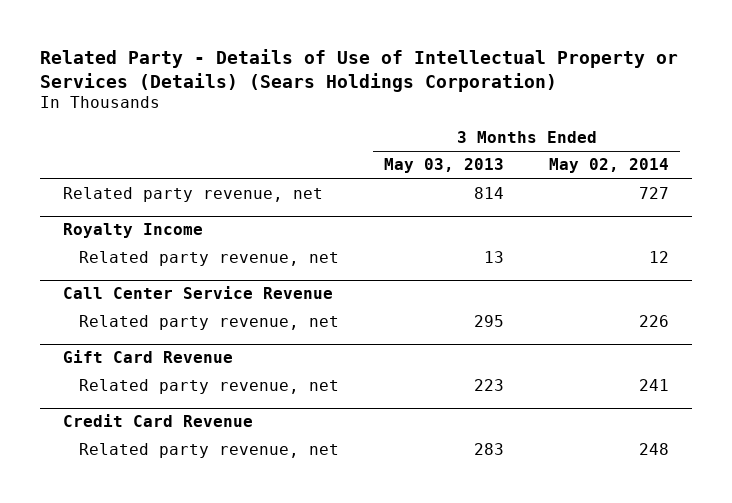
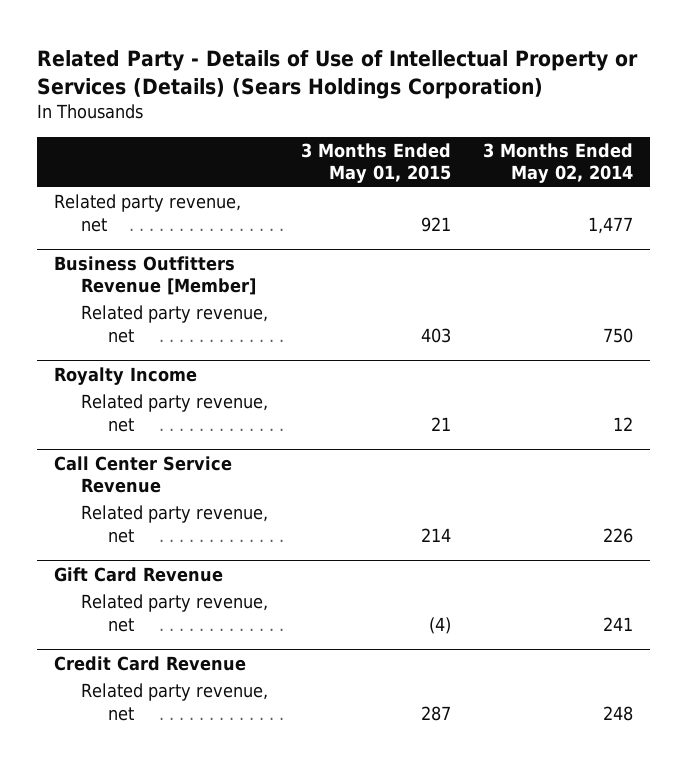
- | 3 Months Ended May 03, 2013 | 3 Months Ended May 02, 2014
+ | 3 Months Ended May 01, 2015 | 3 Months Ended May 02, 2014
- Related party revenue, net | 814 | 727
+ Related party revenue, net | 921 | 1,477
+ Business Outfitters Revenue [Member]
+ Related party revenue, net | 403 | 750

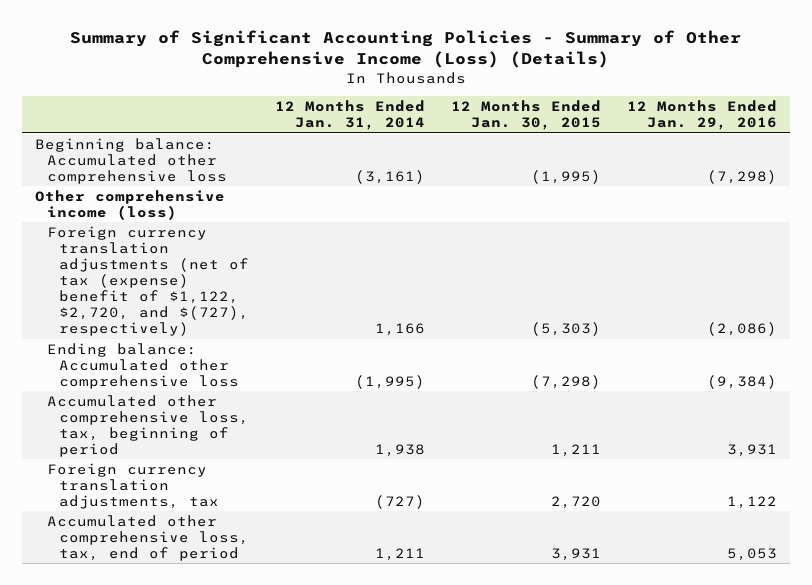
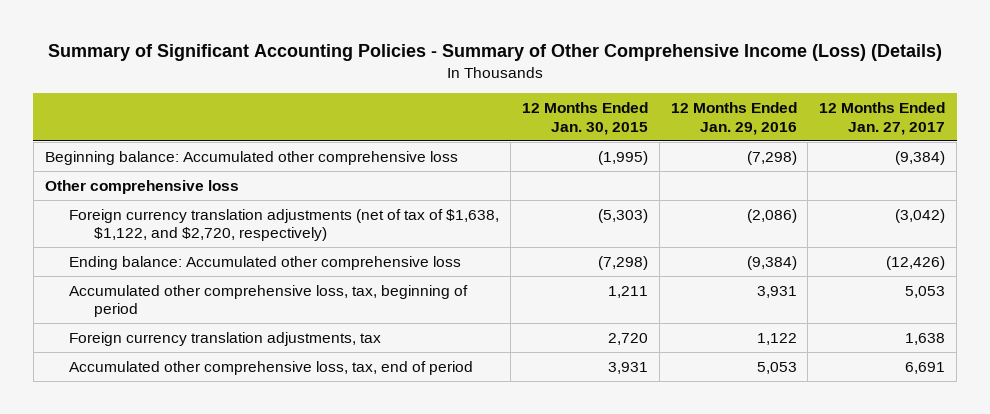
- | 12 Months Ended Jan. 31, 2014 | 12 Months Ended Jan. 30, 2015 | 12 Months Ended Jan. 29, 2016
+ | 12 Months Ended Jan. 30, 2015 | 12 Months Ended Jan. 29, 2016 | 12 Months Ended Jan. 27, 2017
- Other comprehensive income (loss)
- Foreign currency translation adjustments (net of tax (expense) benefit of $1,122, $2,720, and $(727), respectively) | 1,166 | (5,303) | (2,086)
+ Other comprehensive loss
+ Foreign currency translation adjustments (net of tax of $1,638, $1,122, and $2,720, respectively) | (5,303) | (2,086) | (3,042)

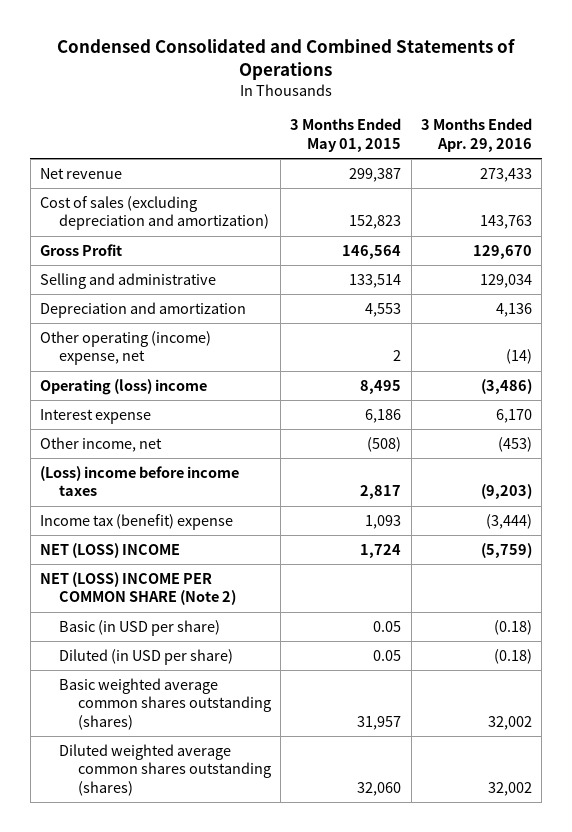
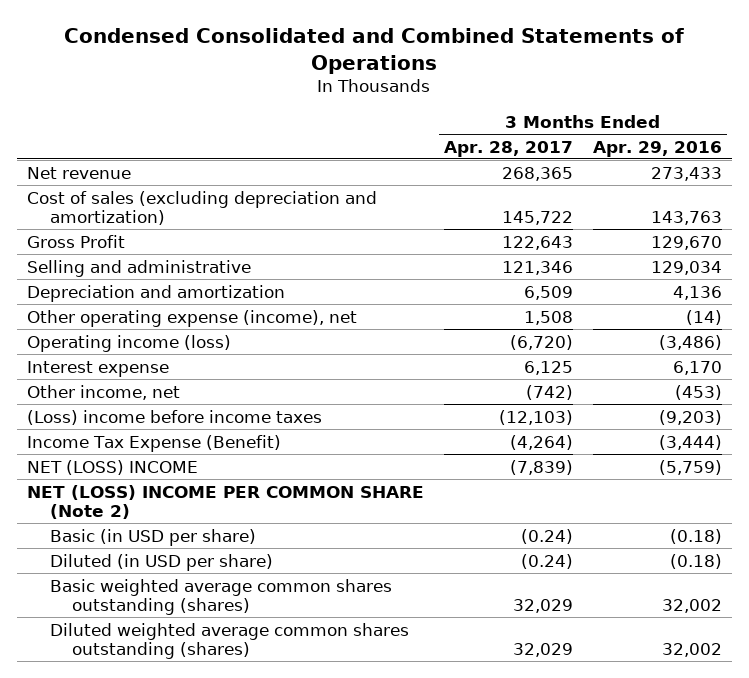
- | 3 Months Ended May 01, 2015 | 3 Months Ended Apr. 29, 2016
+ | 3 Months Ended Apr. 28, 2017 | 3 Months Ended Apr. 29, 2016
- Other operating (income) expense, net | 2 | (14)
- Operating (loss) income | 8,495 | (3,486)
+ Other operating expense (income), net | 1,508 | (14)
+ Operating income (loss) | (6,720) | (3,486)
- Income tax (benefit) expense | 1,093 | (3,444)
+ Income Tax Expense (Benefit) | (4,264) | (3,444)

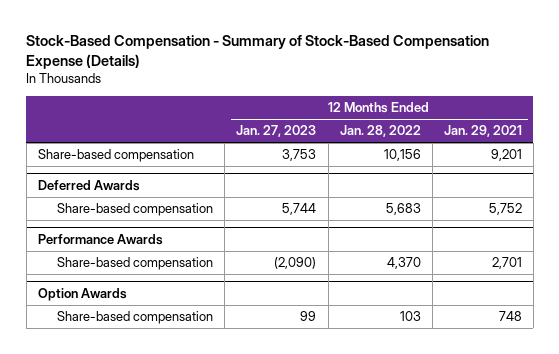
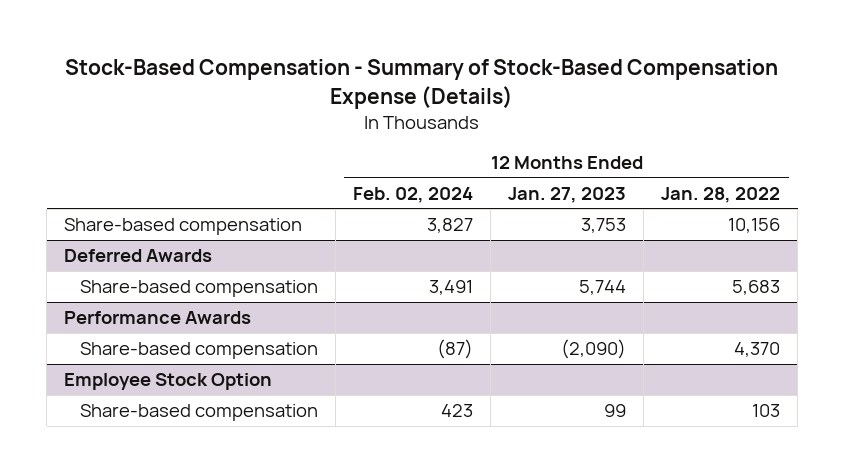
- | 12 Months Ended Jan. 27, 2023 | 12 Months Ended Jan. 28, 2022 | 12 Months Ended Jan. 29, 2021
+ | 12 Months Ended Feb. 02, 2024 | 12 Months Ended Jan. 27, 2023 | 12 Months Ended Jan. 28, 2022
- Option Awards
+ Employee Stock Option

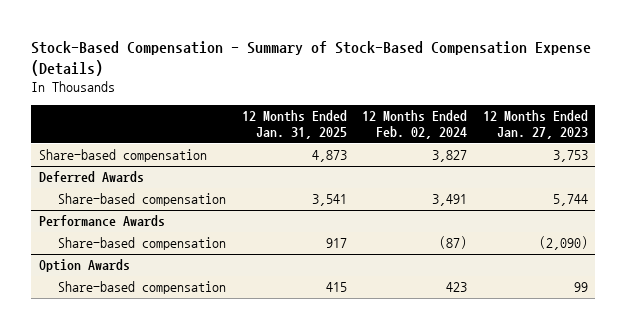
- | 12 Months Ended Feb. 02, 2024 | 12 Months Ended Jan. 27, 2023 | 12 Months Ended Jan. 28, 2022
+ | 12 Months Ended Jan. 31, 2025 | 12 Months Ended Feb. 02, 2024 | 12 Months Ended Jan. 27, 2023
- Employee Stock Option
+ Option Awards

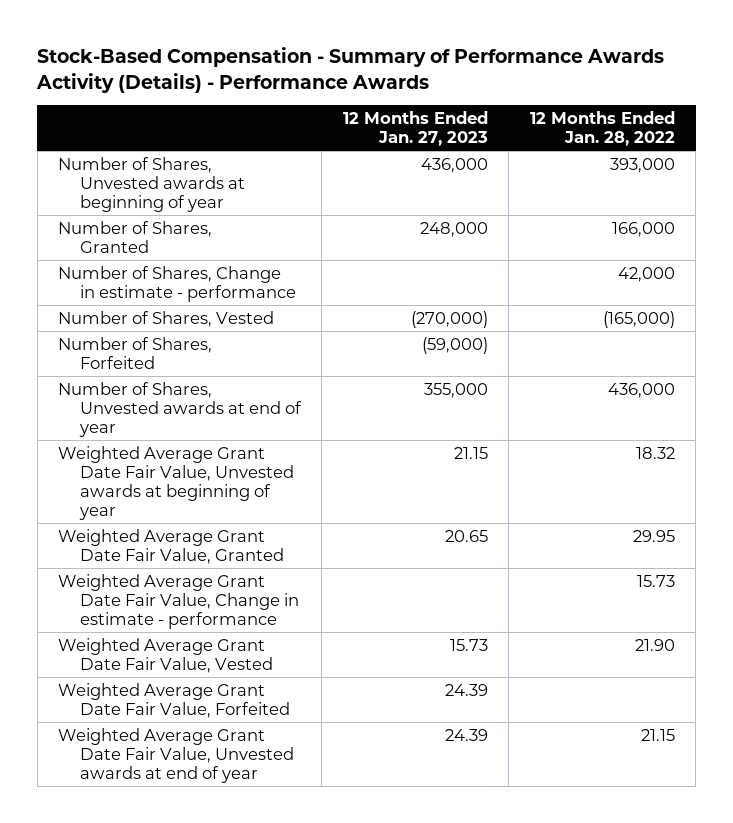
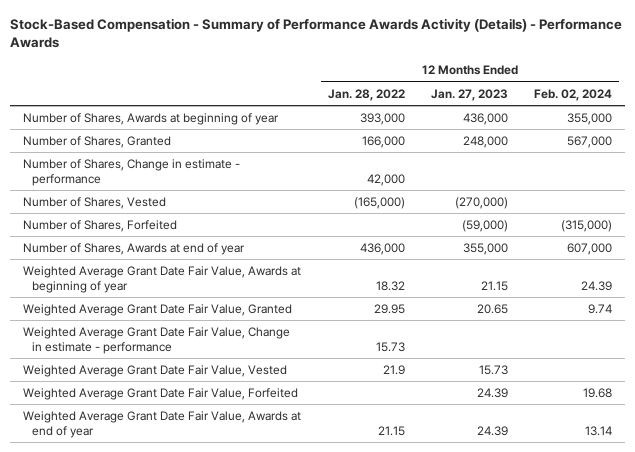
- | 12 Months Ended Jan. 27, 2023 | 12 Months Ended Jan. 28, 2022
+ | 12 Months Ended Jan. 28, 2022 | 12 Months Ended Jan. 27, 2023 | 12 Months Ended Feb. 02, 2024
- Number of Shares, Unvested awards at beginning of year | 436,000 | 393,000
+ Number of Shares, Awards at beginning of year | 393,000 | 436,000 | 355,000
- Number of Shares, Unvested awards at end of year | 355,000 | 436,000
- Weighted Average Grant Date Fair Value, Unvested awards at beginning of year | 21.15 | 18.32
+ Number of Shares, Awards at end of year | 436,000 | 355,000 | 607,000
+ Weighted Average Grant Date Fair Value, Awards at beginning of year | 18.32 | 21.15 | 24.39
- Weighted Average Grant Date Fair Value, Vested | 15.73 | 21.90
+ Weighted Average Grant Date Fair Value, Vested | 21.9 | 15.73 |
- Weighted Average Grant Date Fair Value, Unvested awards at end of year | 24.39 | 21.15
+ Weighted Average Grant Date Fair Value, Awards at end of year | 21.15 | 24.39 | 13.14

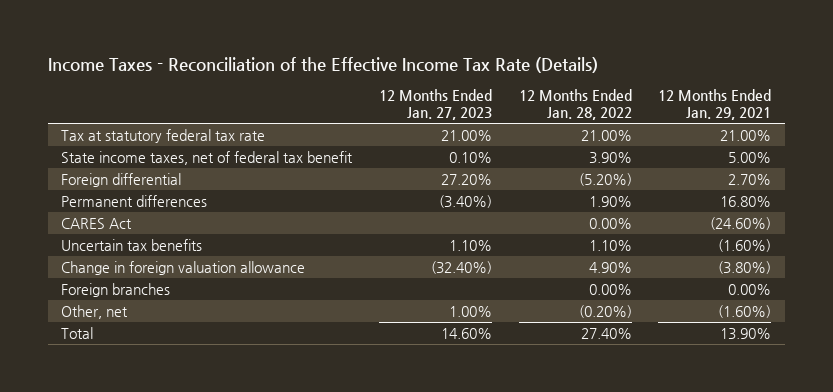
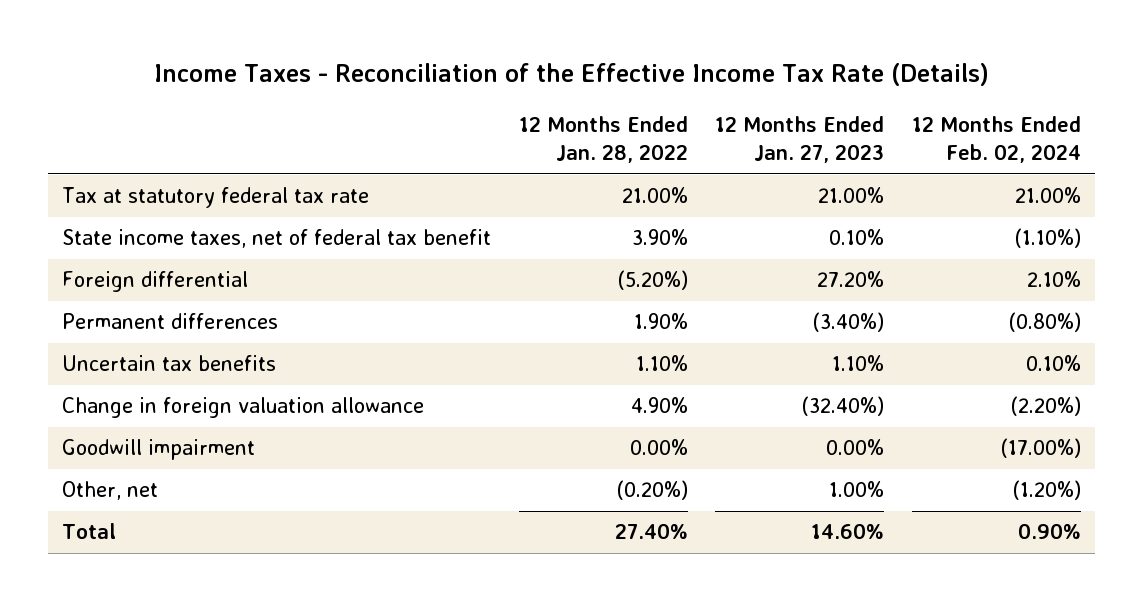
- | 12 Months Ended Jan. 27, 2023 | 12 Months Ended Jan. 28, 2022 | 12 Months Ended Jan. 29, 2021
+ | 12 Months Ended Jan. 28, 2022 | 12 Months Ended Jan. 27, 2023 | 12 Months Ended Feb. 02, 2024
- CARES Act | | 0.00% | (24.60%)
- Foreign branches | | 0.00% | 0.00%
+ Goodwill impairment | 0.00% | 0.00% | (17.00%)

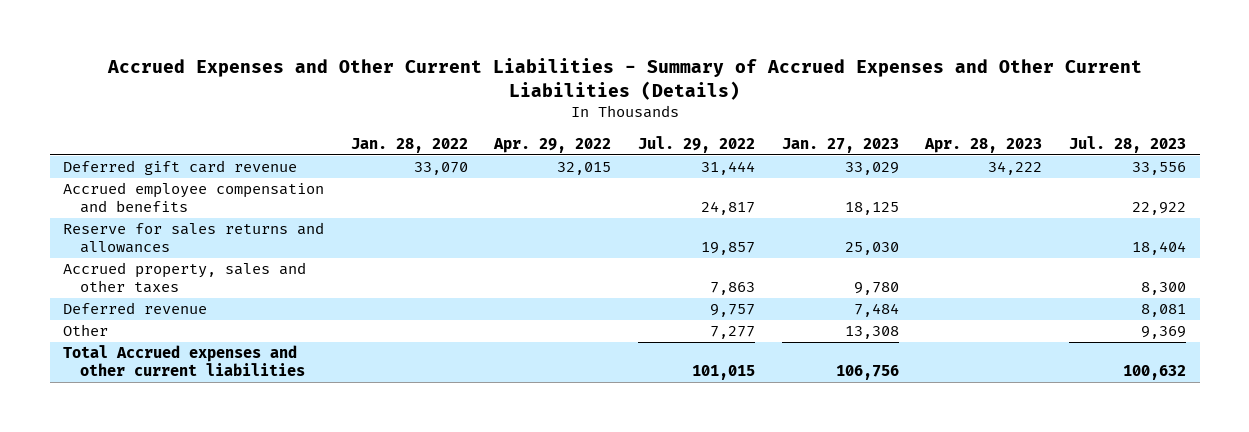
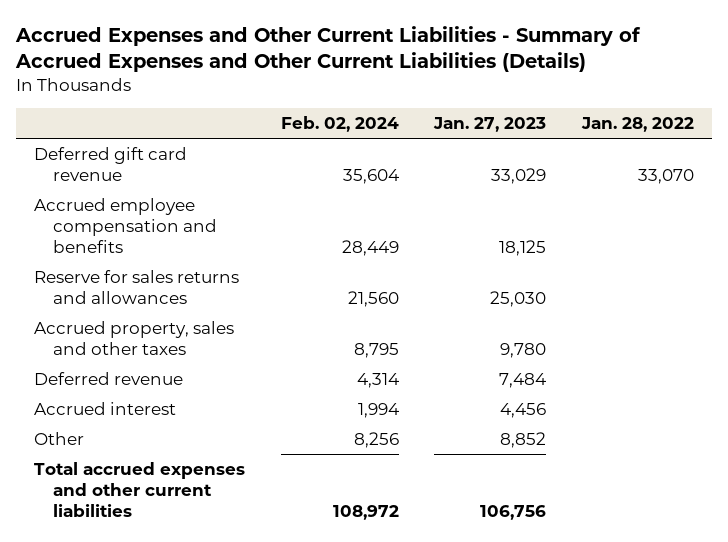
- | Jan. 28, 2022 | Apr. 29, 2022 | Jul. 29, 2022 | Jan. 27, 2023 | Apr. 28, 2023 | Jul. 28, 2023
+ | Feb. 02, 2024 | Jan. 27, 2023 | Jan. 28, 2022
- Other | | | 7,277 | 13,308 | | 9,369
- Total Accrued expenses and other current liabilities | | | 101,015 | 106,756 | | 100,632
+ Accrued interest | 1,994 | 4,456 |
+ Other | 8,256 | 8,852 |
+ Total accrued expenses and other current liabilities | 108,972 | 106,756 |

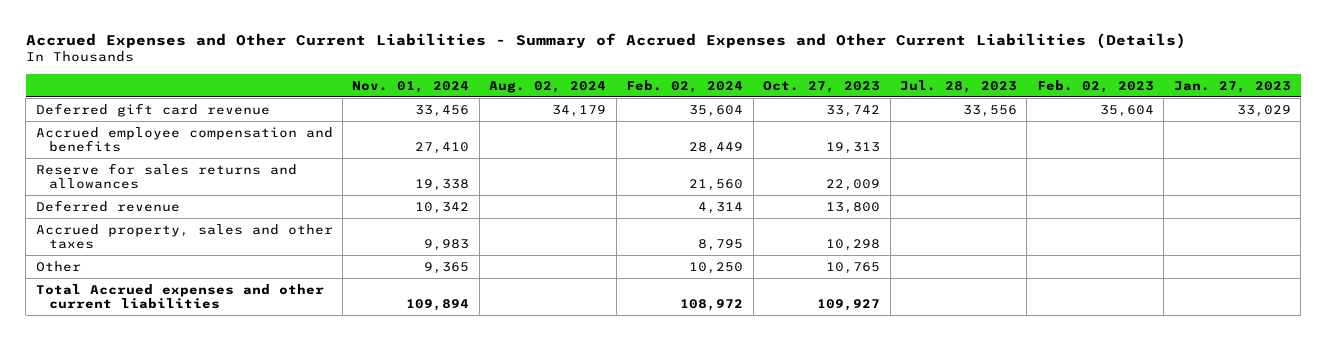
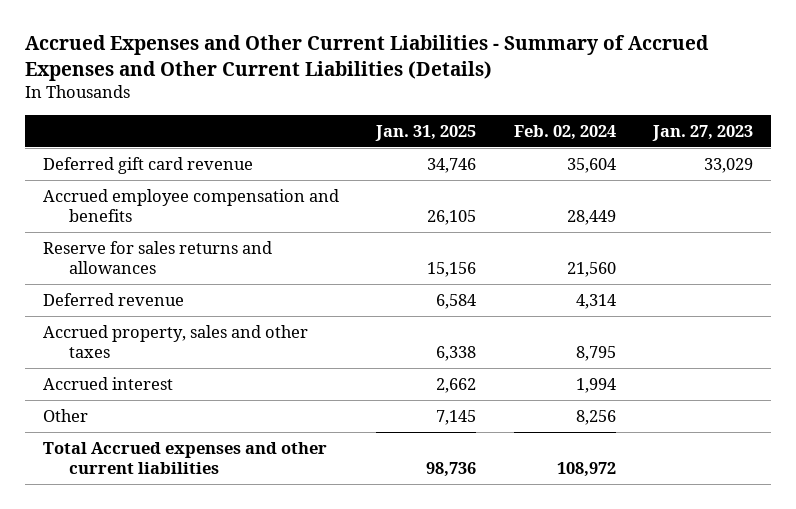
- | Nov. 01, 2024 | Aug. 02, 2024 | Feb. 02, 2024 | Oct. 27, 2023 | Jul. 28, 2023 | Feb. 02, 2023 | Jan. 27, 2023
+ | Jan. 31, 2025 | Feb. 02, 2024 | Jan. 27, 2023
- Other | 9,365 | | 10,250 | 10,765 | | |
+ Accrued interest | 2,662 | 1,994 |
+ Other | 7,145 | 8,256 |

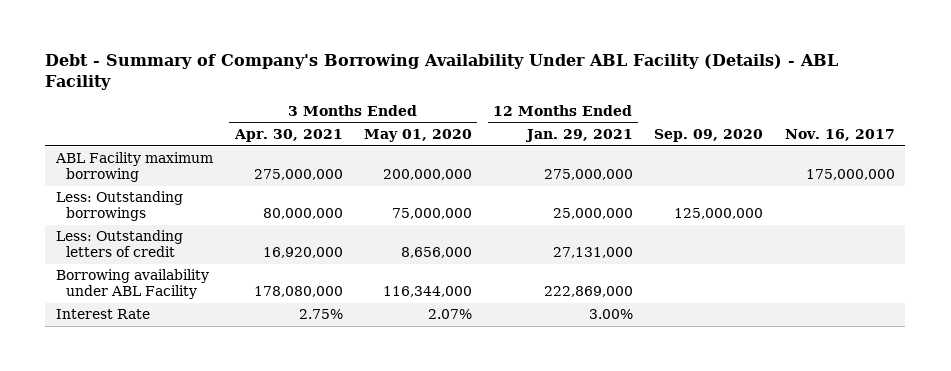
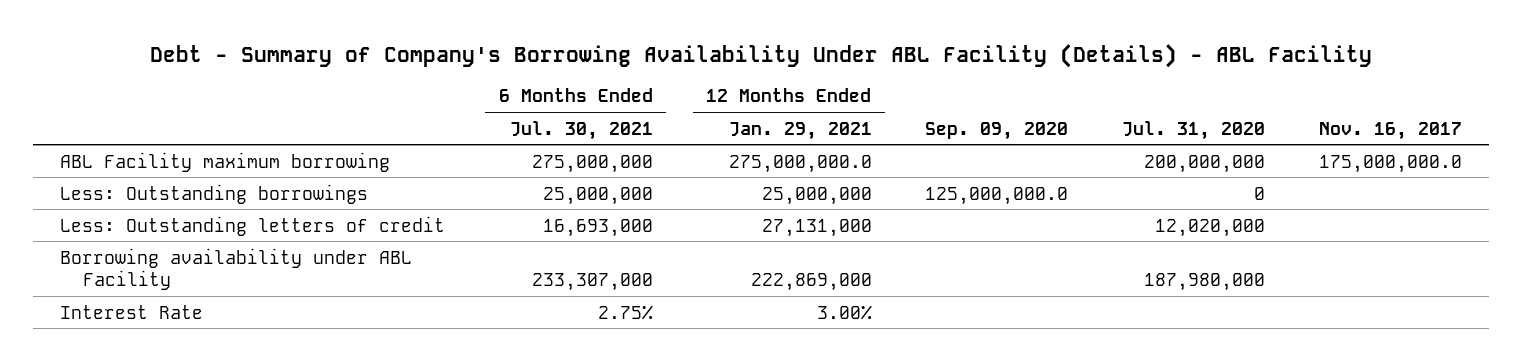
- | 3 Months Ended Apr. 30, 2021 | 3 Months Ended May 01, 2020 | 12 Months Ended Jan. 29, 2021 | Sep. 09, 2020 | Nov. 16, 2017
+ | 6 Months Ended Jul. 30, 2021 | 12 Months Ended Jan. 29, 2021 | Sep. 09, 2020 | Jul. 31, 2020 | Nov. 16, 2017
- ABL Facility maximum borrowing | 275,000,000 | 200,000,000 | 275,000,000 | | 175,000,000
- Less: Outstanding borrowings | 80,000,000 | 75,000,000 | 25,000,000 | 125,000,000 |
+ ABL Facility maximum borrowing | 275,000,000 | 275,000,000.0 | | 200,000,000 | 175,000,000.0
+ Less: Outstanding borrowings | 25,000,000 | 25,000,000 | 125,000,000.0 | 0 |

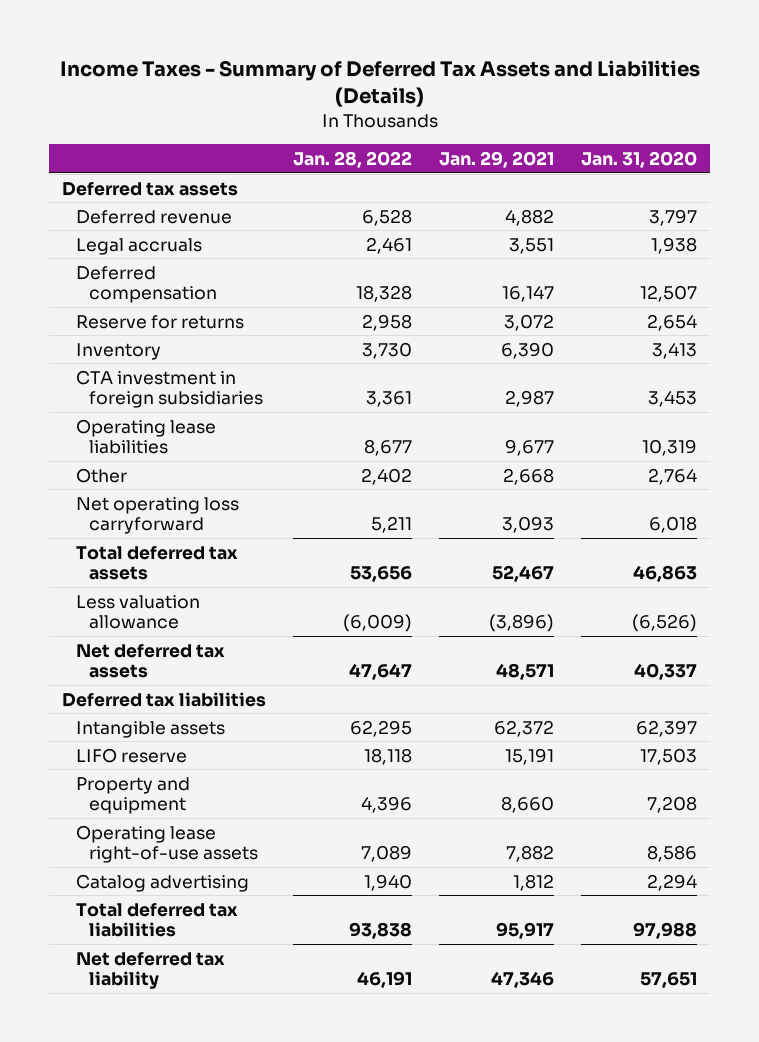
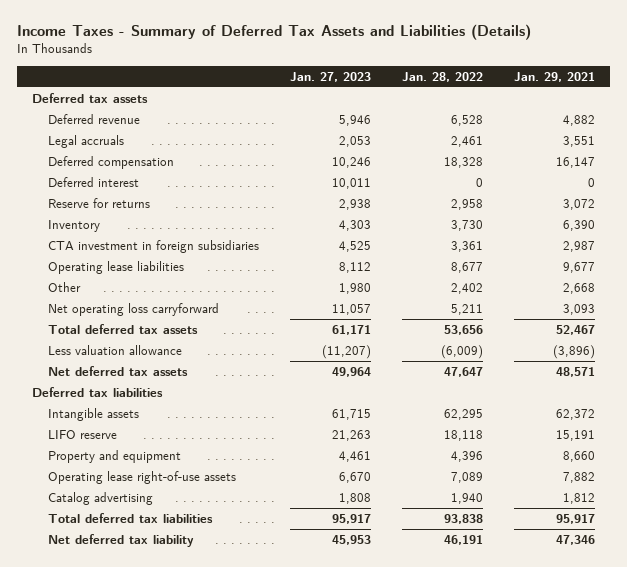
- | Jan. 28, 2022 | Jan. 29, 2021 | Jan. 31, 2020
+ | Jan. 27, 2023 | Jan. 28, 2022 | Jan. 29, 2021
+ Deferred interest | 10,011 | 0 | 0

